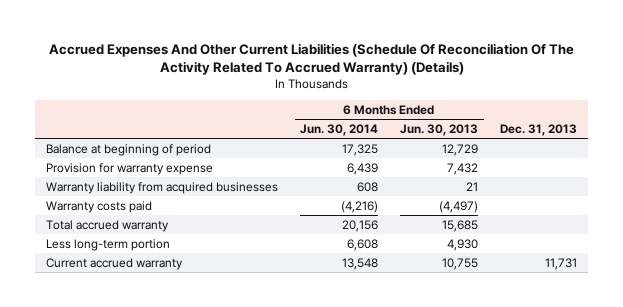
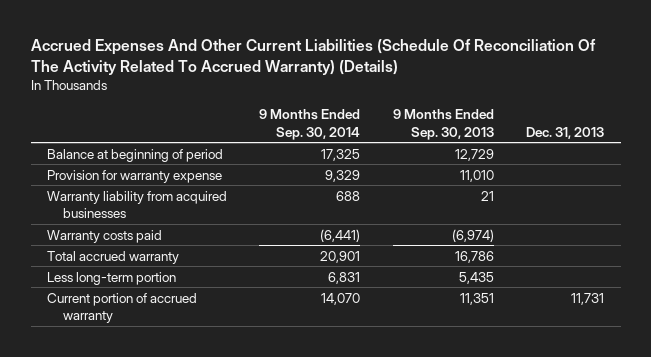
- | 6 Months Ended Jun. 30, 2014 | 6 Months Ended Jun. 30, 2013 | Dec. 31, 2013
+ | 9 Months Ended Sep. 30, 2014 | 9 Months Ended Sep. 30, 2013 | Dec. 31, 2013
- Current accrued warranty | 13,548 | 10,755 | 11,731
+ Current portion of accrued warranty | 14,070 | 11,351 | 11,731

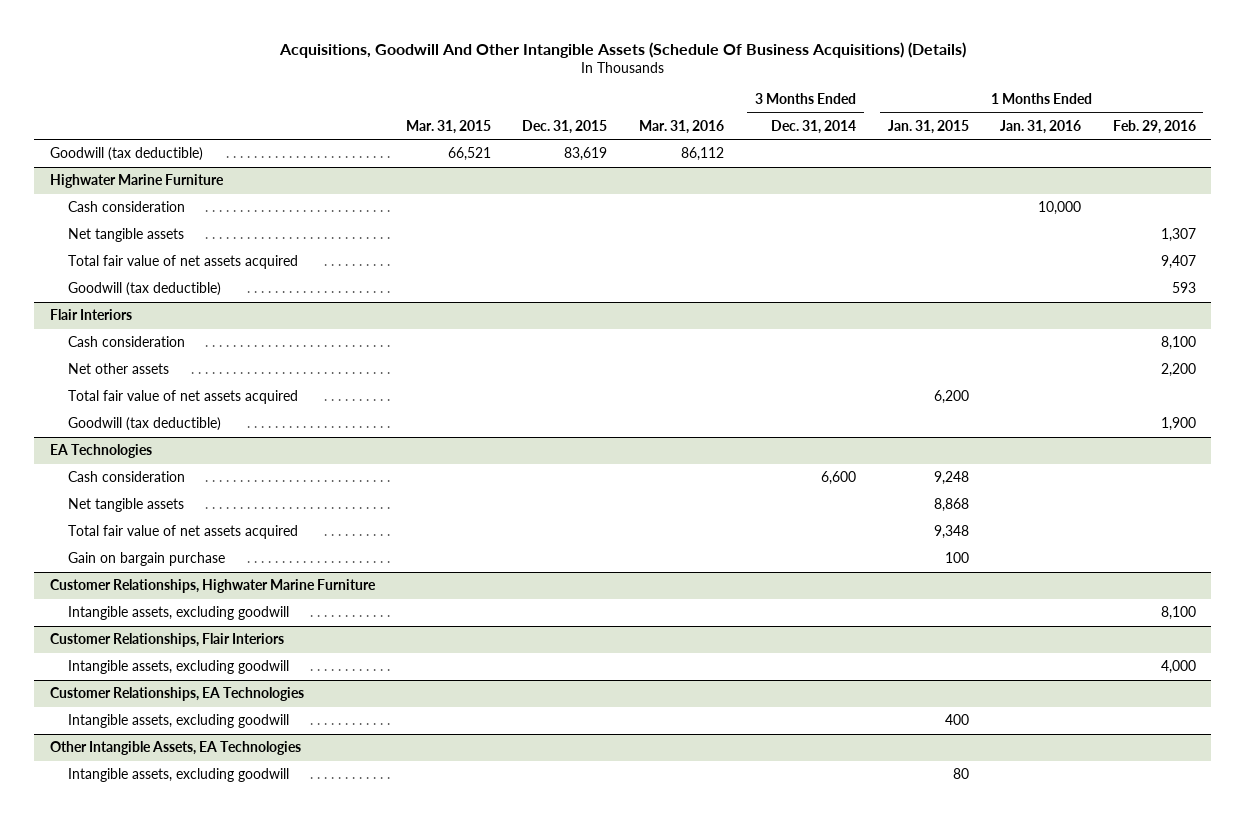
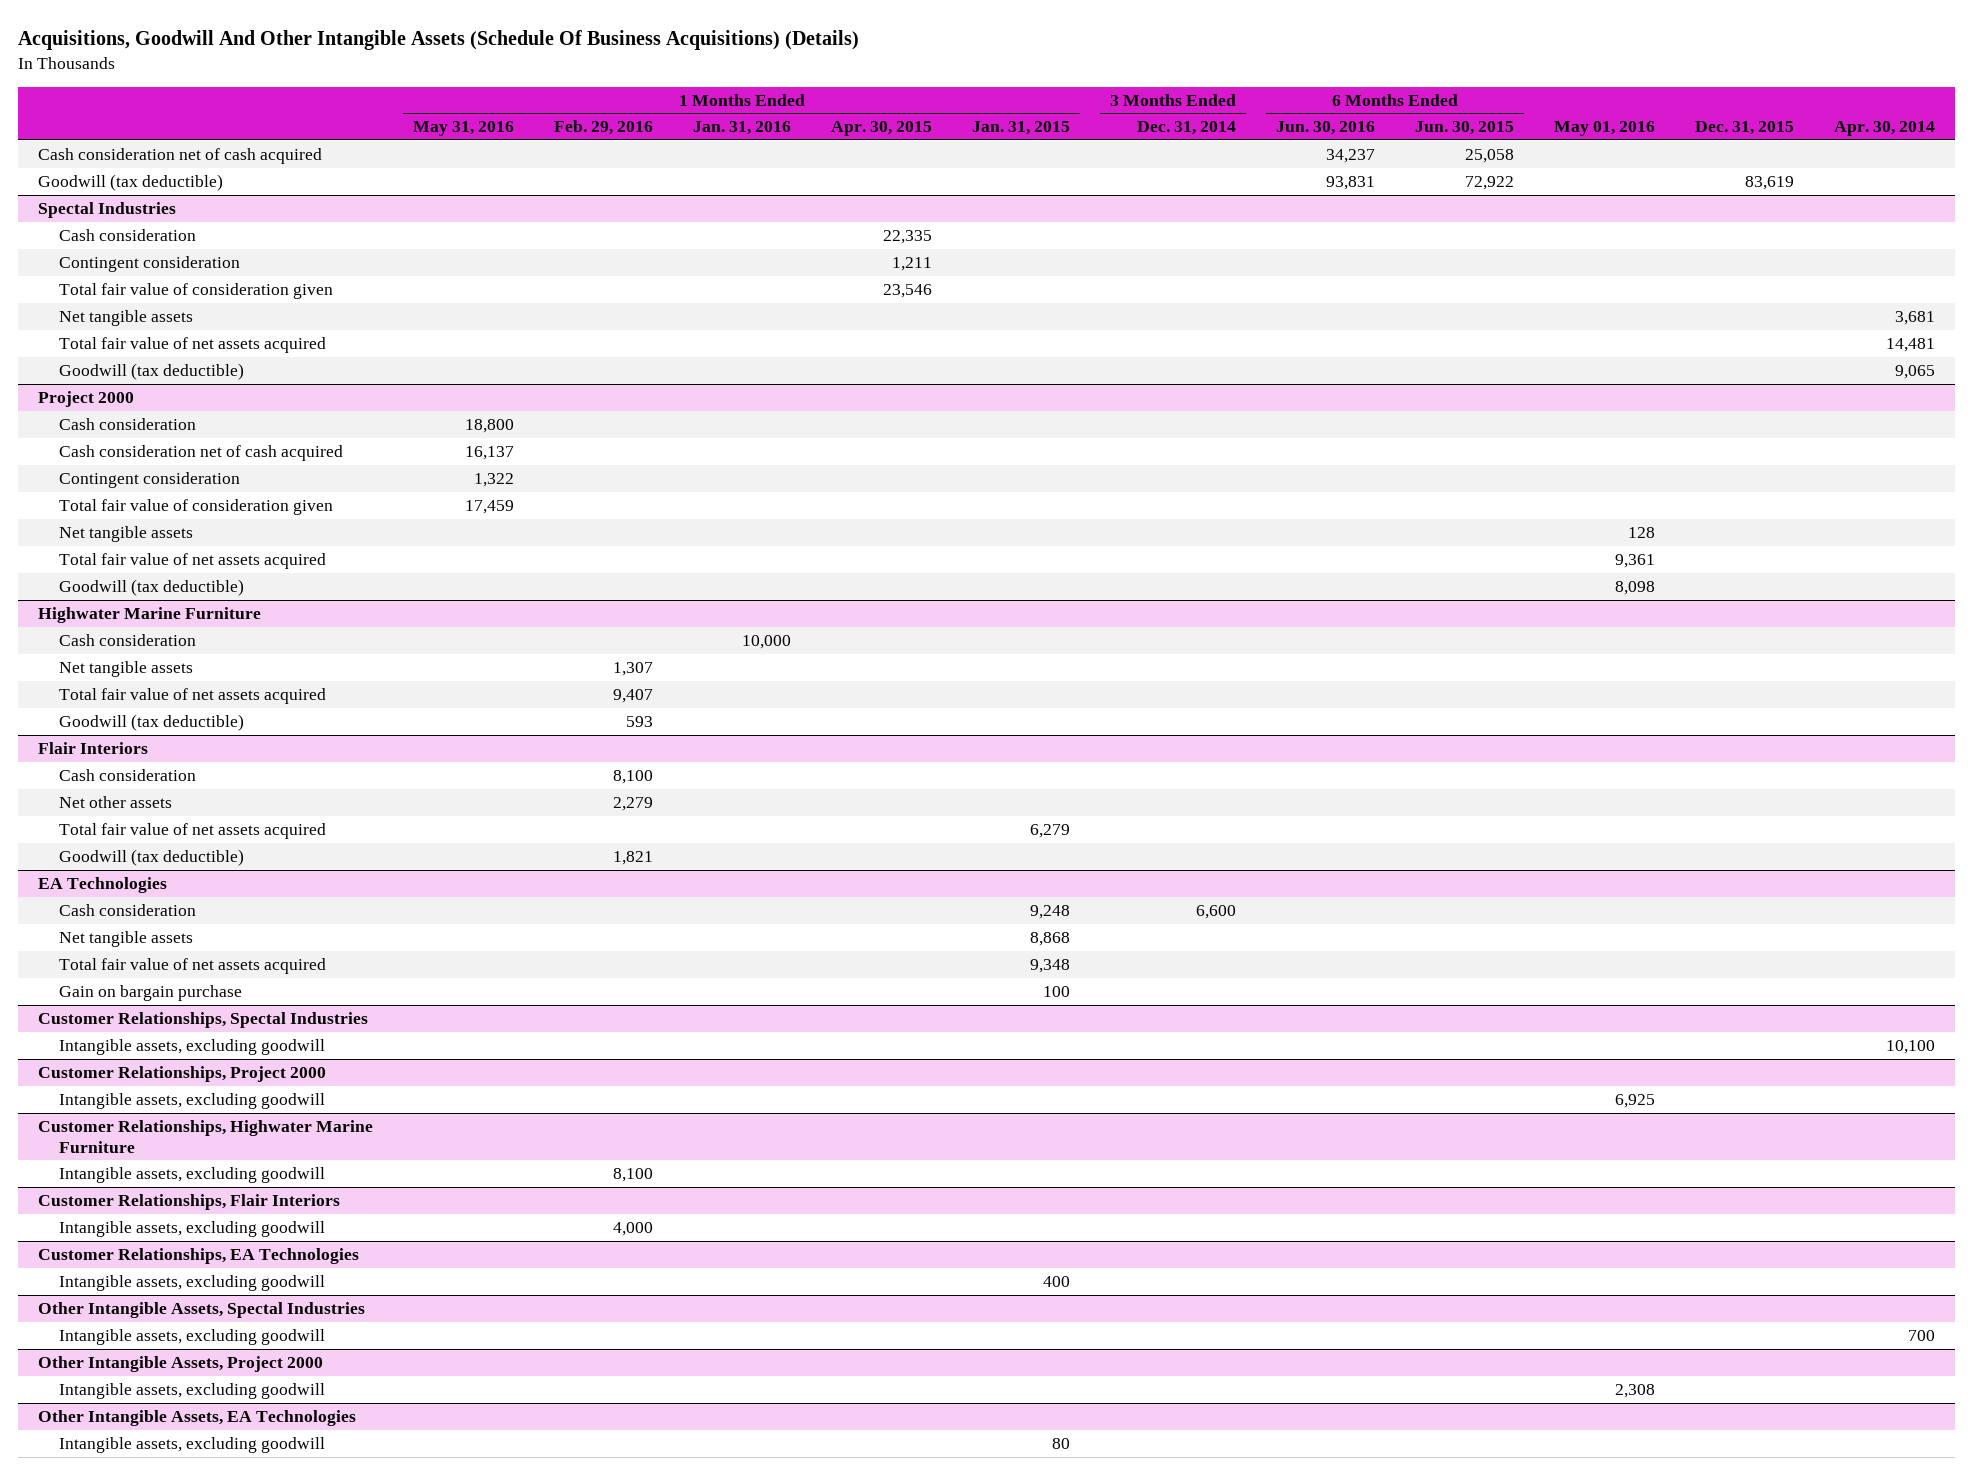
- | Mar. 31, 2015 | Dec. 31, 2015 | Mar. 31, 2016 | 3 Months Ended Dec. 31, 2014 | 1 Months Ended Jan. 31, 2015 | 1 Months Ended Jan. 31, 2016 | 1 Months Ended Feb. 29, 2016
+ | 1 Months Ended May 31, 2016 | 1 Months Ended Feb. 29, 2016 | 1 Months Ended Jan. 31, 2016 | 1 Months Ended Apr. 30, 2015 | 1 Months Ended Jan. 31, 2015 | 3 Months Ended Dec. 31, 2014 | 6 Months Ended Jun. 30, 2016 | 6 Months Ended Jun. 30, 2015 | May 01, 2016 | Dec. 31, 2015 | Apr. 30, 2014
+ Cash consideration net of cash acquired | | | | | | | 34,237 | 25,058 | | |
+ Spectal Industries
+ Cash consideration | | | | 22,335 | | | | | | |
+ Contingent consideration | | | | 1,211 | | | | | | |
+ Total fair value of consideration given | | | | 23,546 | | | | | | |
+ Net tangible assets | | | | | | | | | | | 3,681
+ Total fair value of net assets acquired | | | | | | | | | | | 14,481
+ Goodwill (tax deductible) | | | | | | | | | | | 9,065
+ Project 2000
+ Cash consideration | 18,800 | | | | | | | | | |
+ Cash consideration net of cash acquired | 16,137 | | | | | | | | | |
+ Contingent consideration | 1,322 | | | | | | | | | |
+ Total fair value of consideration given | 17,459 | | | | | | | | | |
+ Net tangible assets | | | | | | | | | 128 | |
+ Total fair value of net assets acquired | | | | | | | | | 9,361 | |
+ Goodwill (tax deductible) | | | | | | | | | 8,098 | |
@ Flair Interiors
- Net other assets | | | | | | | 2,200
- Total fair value of net assets acquired | | | | | 6,200 | |
- Goodwill (tax deductible) | | | | | | | 1,900
+ Net other assets | | 2,279 | | | | | | | | |
+ Total fair value of net assets acquired | | | | | 6,279 | | | | | |
+ Goodwill (tax deductible) | | 1,821 | | | | | | | | |
+ Customer Relationships, Spectal Industries
+ Intangible assets, excluding goodwill | | | | | | | | | | | 10,100
+ Customer Relationships, Project 2000
+ Intangible assets, excluding goodwill | | | | | | | | | 6,925 | |
+ Other Intangible Assets, Spectal Industries
+ Intangible assets, excluding goodwill | | | | | | | | | | | 700
+ Other Intangible Assets, Project 2000
+ Intangible assets, excluding goodwill | | | | | | | | | 2,308 | |

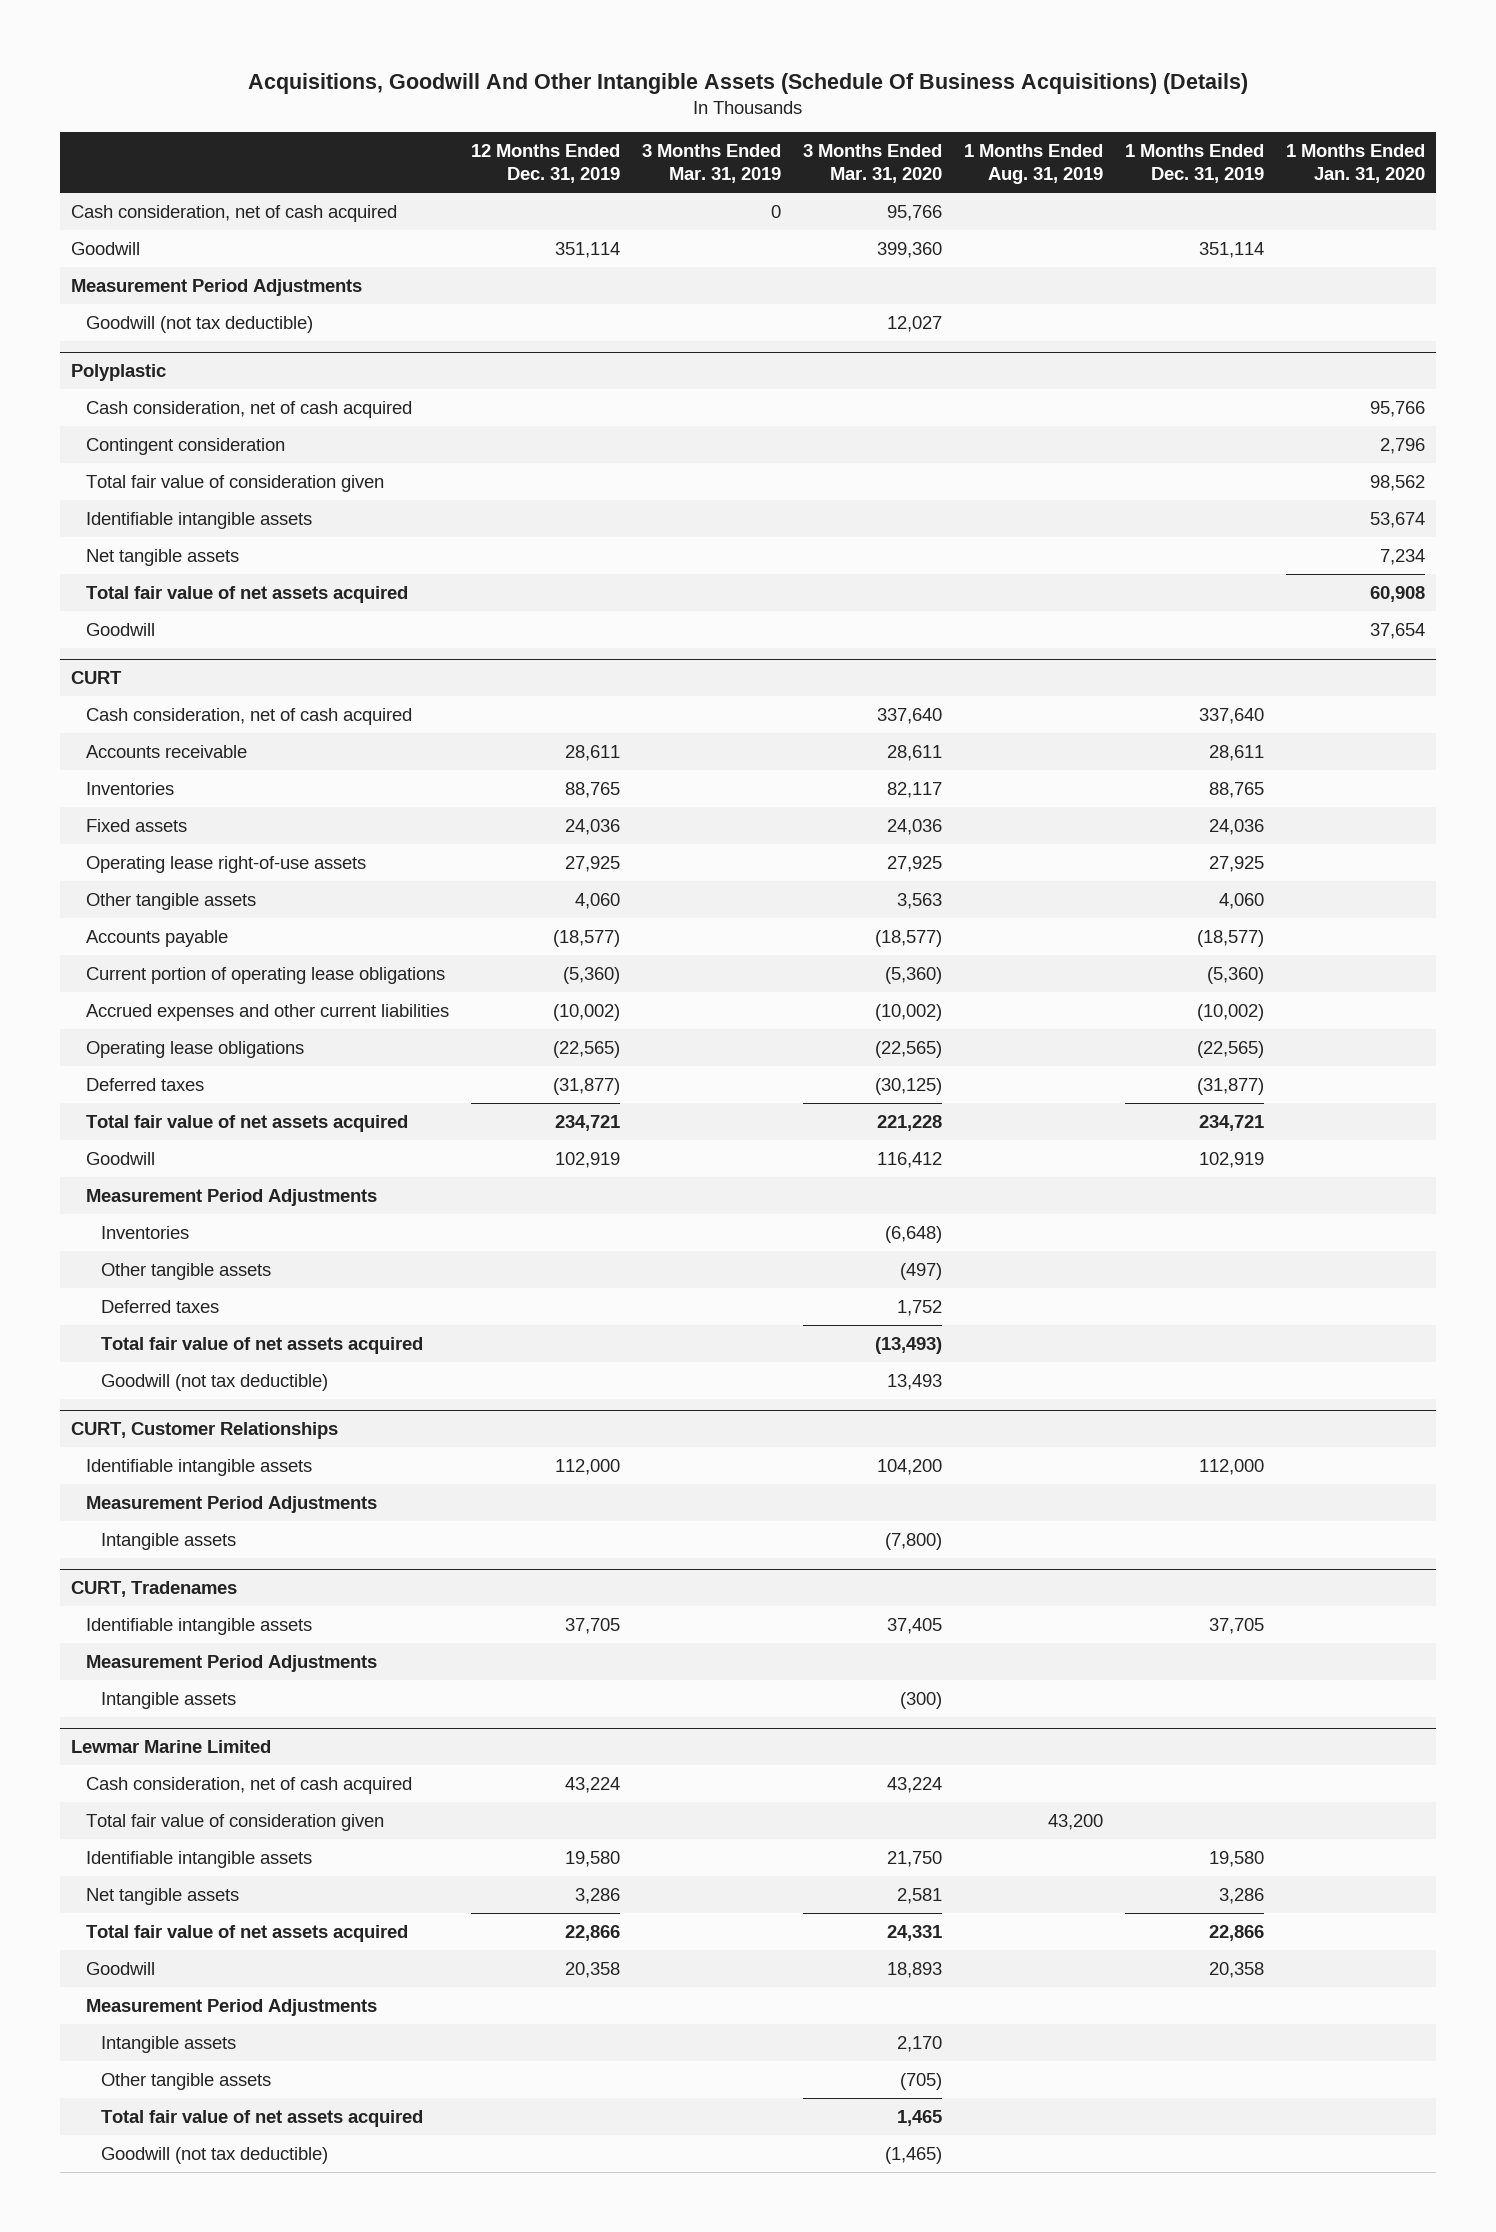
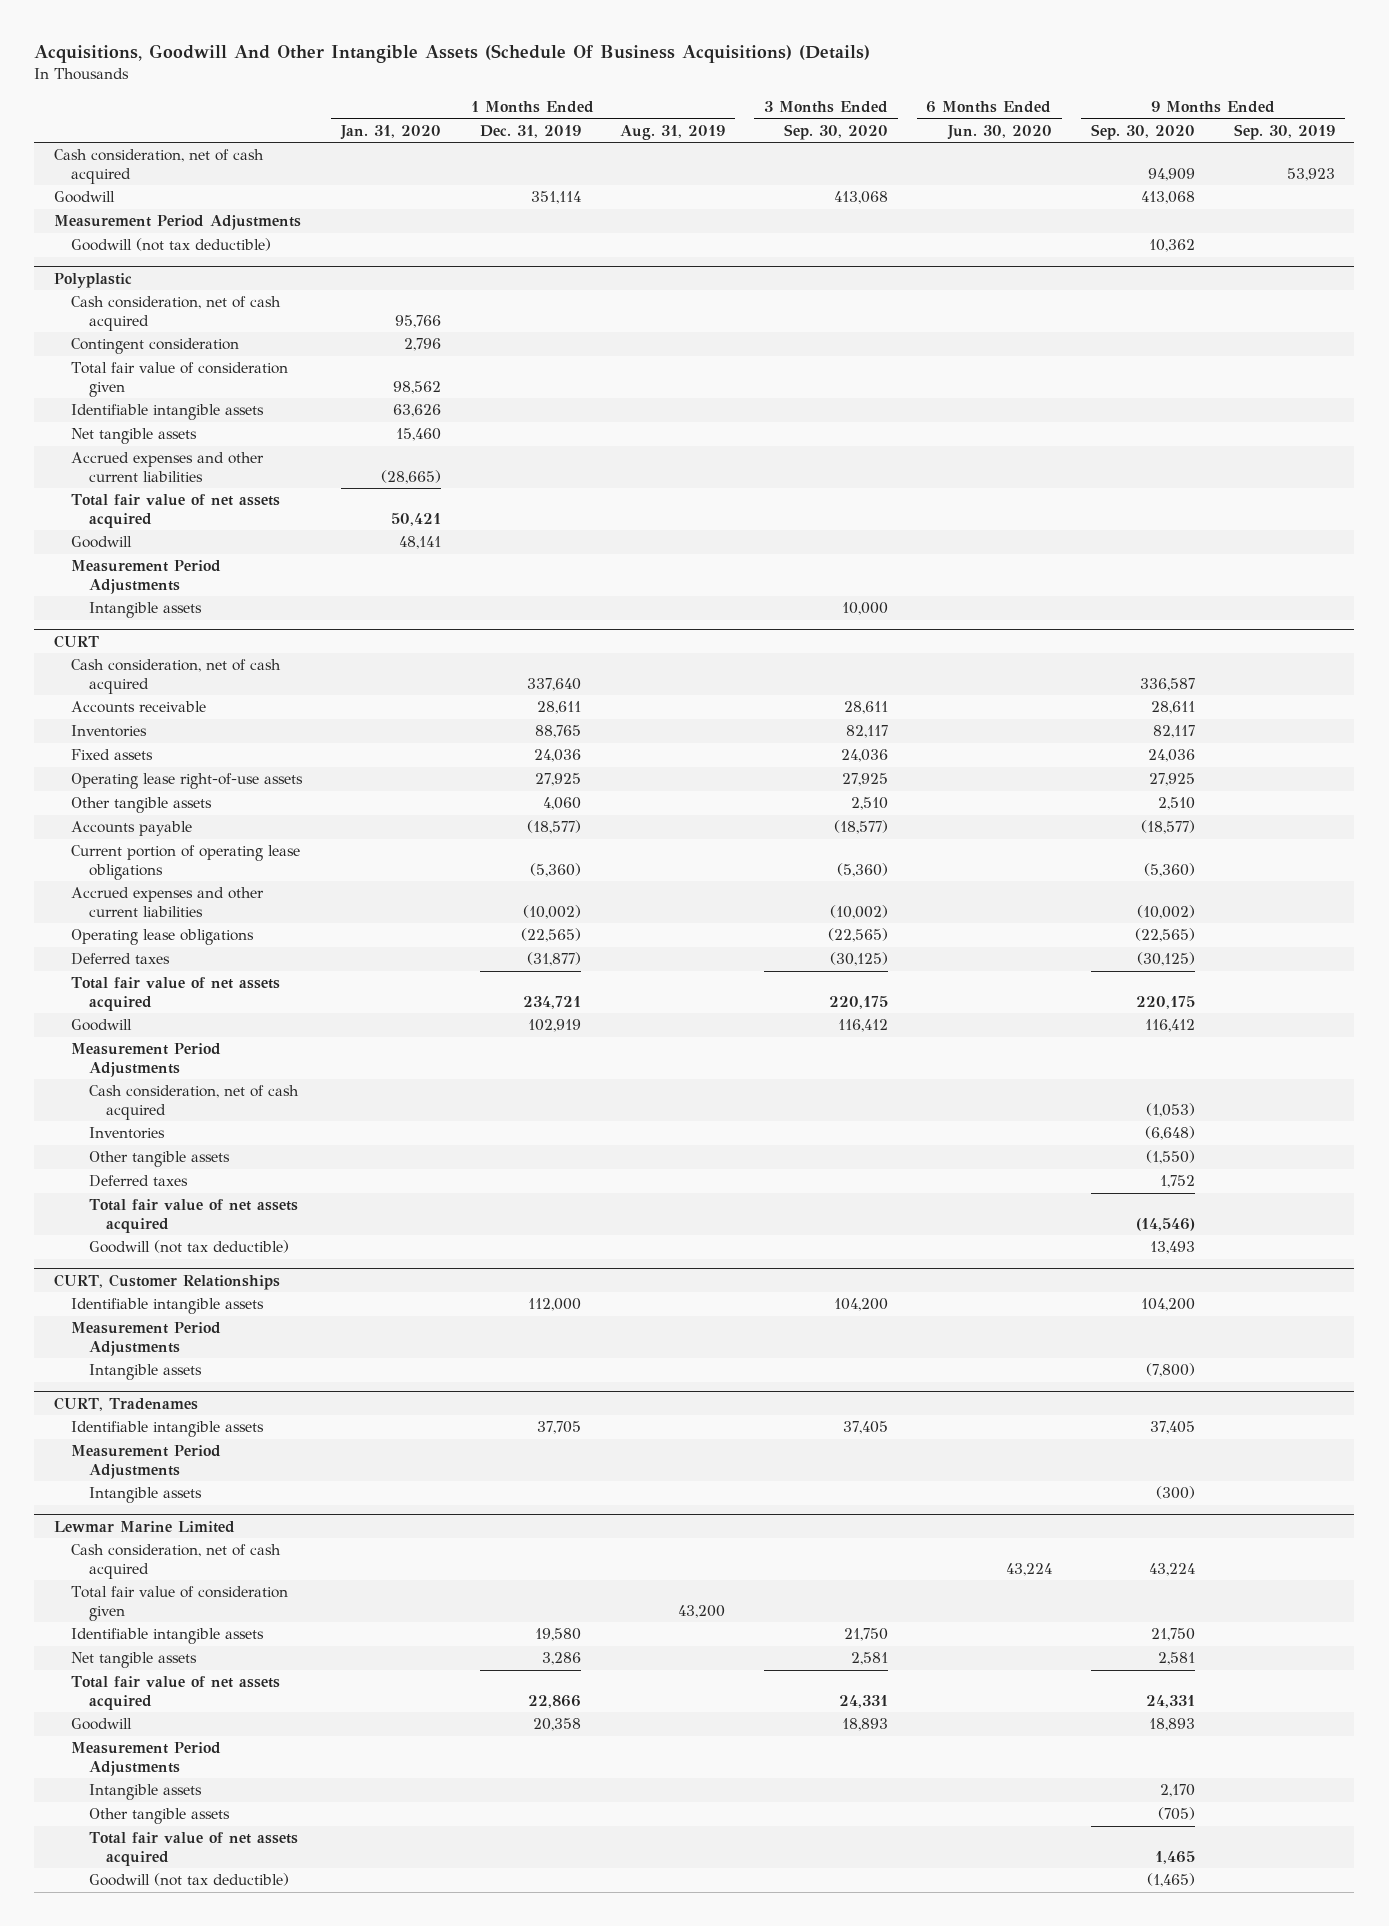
- | 12 Months Ended Dec. 31, 2019 | 3 Months Ended Mar. 31, 2019 | 3 Months Ended Mar. 31, 2020 | 1 Months Ended Aug. 31, 2019 | 1 Months Ended Dec. 31, 2019 | 1 Months Ended Jan. 31, 2020
+ | 1 Months Ended Jan. 31, 2020 | 1 Months Ended Dec. 31, 2019 | 1 Months Ended Aug. 31, 2019 | 3 Months Ended Sep. 30, 2020 | 6 Months Ended Jun. 30, 2020 | 9 Months Ended Sep. 30, 2020 | 9 Months Ended Sep. 30, 2019
@ Polyplastic
- Identifiable intangible assets | | | | | | 53,674
- Net tangible assets | | | | | | 7,234
- Total fair value of net assets acquired | | | | | | 60,908
- Goodwill | | | | | | 37,654
+ Identifiable intangible assets | 63,626 | | | | | |
+ Net tangible assets | 15,460 | | | | | |
+ Accrued expenses and other current liabilities | (28,665) | | | | | |
+ Total fair value of net assets acquired | 50,421 | | | | | |
+ Goodwill | 48,141 | | | | | |
+ Measurement Period Adjustments
+ Intangible assets | | | | 10,000 | | |
@ CURT
+ Cash consideration, net of cash acquired | | | | | | (1,053) |

